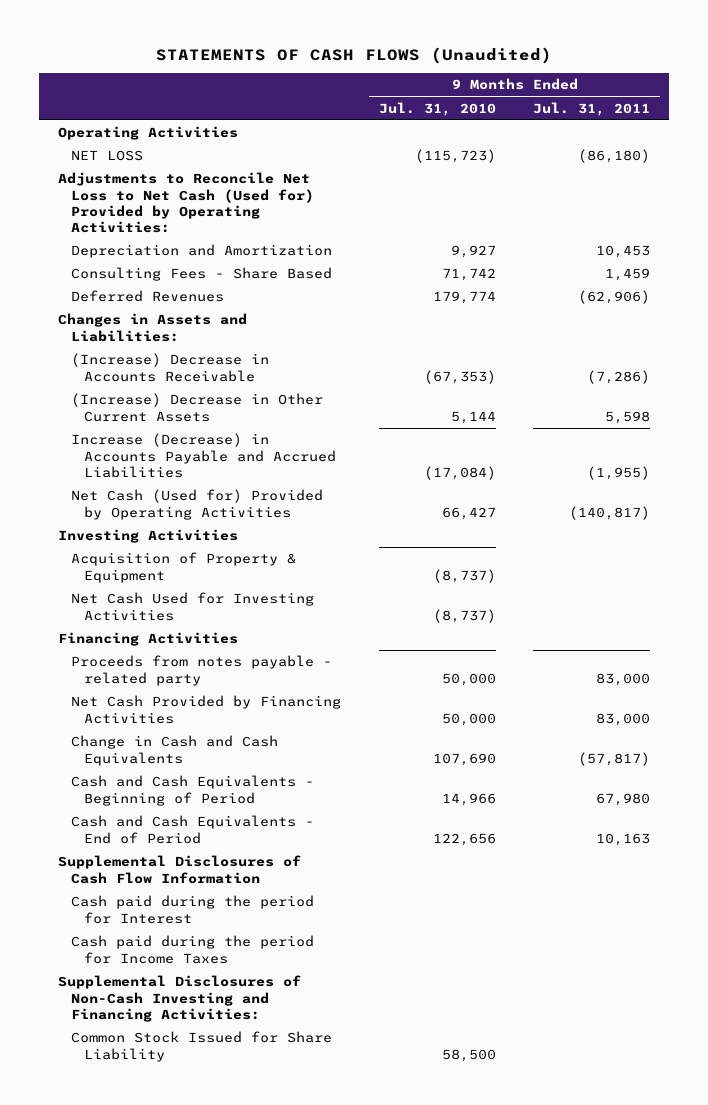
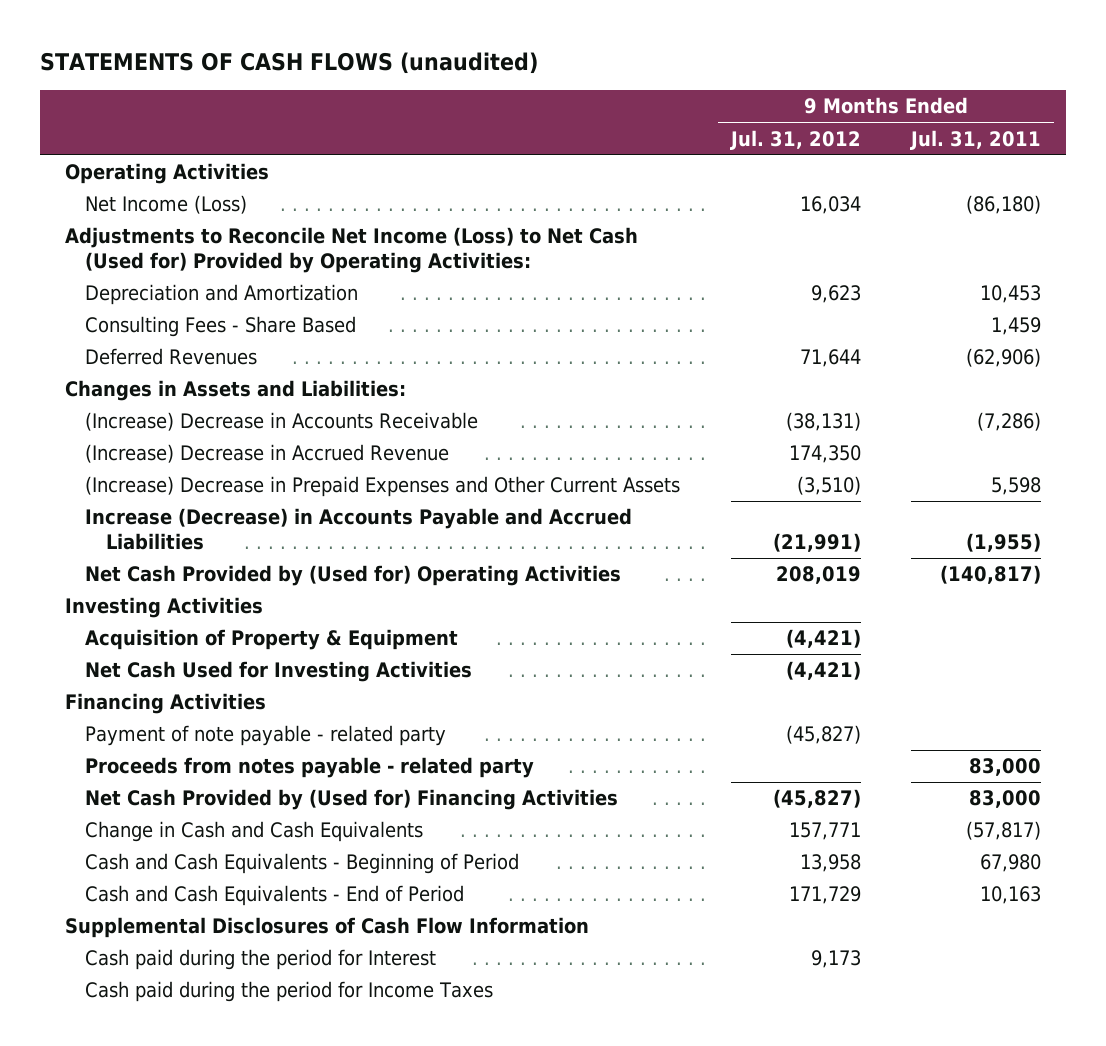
- STATEMENTS OF CASH FLOWS (Unaudited)
+ STATEMENTS OF CASH FLOWS (unaudited)
- | 9 Months Ended Jul. 31, 2010 | 9 Months Ended Jul. 31, 2011
+ | 9 Months Ended Jul. 31, 2012 | 9 Months Ended Jul. 31, 2011
- NET LOSS | (115,723) | (86,180)
- Adjustments to Reconcile Net Loss to Net Cash (Used for) Provided by Operating Activities:
+ Net Income (Loss) | 16,034 | (86,180)
+ Adjustments to Reconcile Net Income (Loss) to Net Cash (Used for) Provided by Operating Activities:
- (Increase) Decrease in Other Current Assets | 5,144 | 5,598
+ (Increase) Decrease in Accrued Revenue | 174,350 |
+ (Increase) Decrease in Prepaid Expenses and Other Current Assets | (3,510) | 5,598
- Net Cash (Used for) Provided by Operating Activities | 66,427 | (140,817)
+ Net Cash Provided by (Used for) Operating Activities | 208,019 | (140,817)
+ Payment of note payable - related party | (45,827) |
- Net Cash Provided by Financing Activities | 50,000 | 83,000
+ Net Cash Provided by (Used for) Financing Activities | (45,827) | 83,000
- Supplemental Disclosures of Non-Cash Investing and Financing Activities:
- Common Stock Issued for Share Liability | 58,500 |

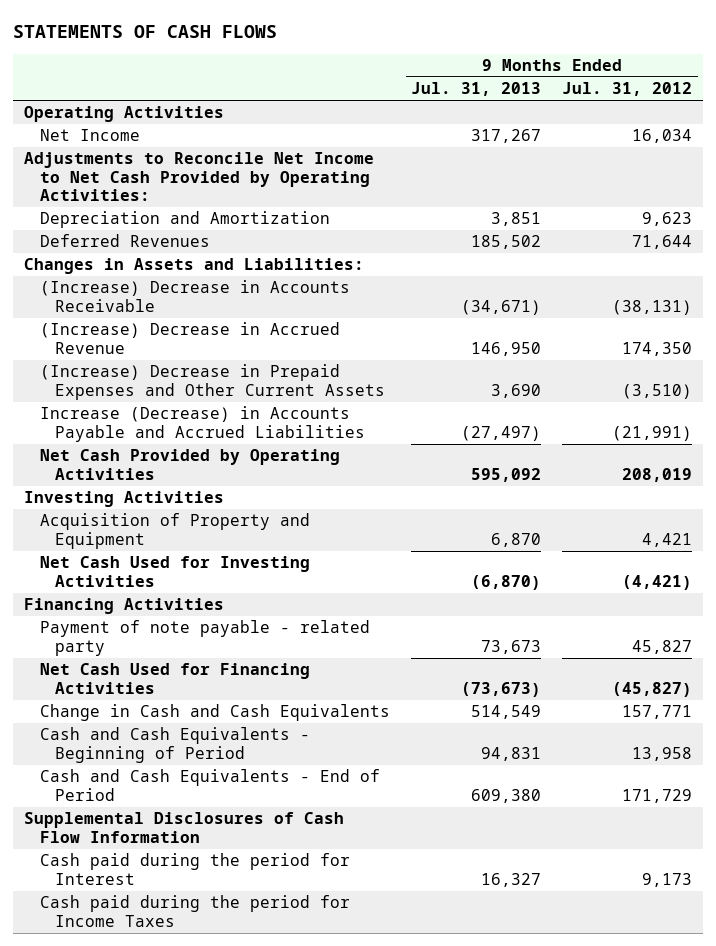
- STATEMENTS OF CASH FLOWS (unaudited)
+ STATEMENTS OF CASH FLOWS
- | 9 Months Ended Jul. 31, 2012 | 9 Months Ended Jul. 31, 2011
+ | 9 Months Ended Jul. 31, 2013 | 9 Months Ended Jul. 31, 2012
- Net Income (Loss) | 16,034 | (86,180)
- Adjustments to Reconcile Net Income (Loss) to Net Cash (Used for) Provided by Operating Activities:
+ Net Income | 317,267 | 16,034
+ Adjustments to Reconcile Net Income to Net Cash Provided by Operating Activities:
- Consulting Fees - Share Based | | 1,459
- Net Cash Provided by (Used for) Operating Activities | 208,019 | (140,817)
+ Net Cash Provided by Operating Activities | 595,092 | 208,019
- Acquisition of Property & Equipment | (4,421) |
+ Acquisition of Property and Equipment | 6,870 | 4,421
- Payment of note payable - related party | (45,827) |
- Proceeds from notes payable - related party | | 83,000
- Net Cash Provided by (Used for) Financing Activities | (45,827) | 83,000
+ Payment of note payable - related party | 73,673 | 45,827
+ Net Cash Used for Financing Activities | (73,673) | (45,827)

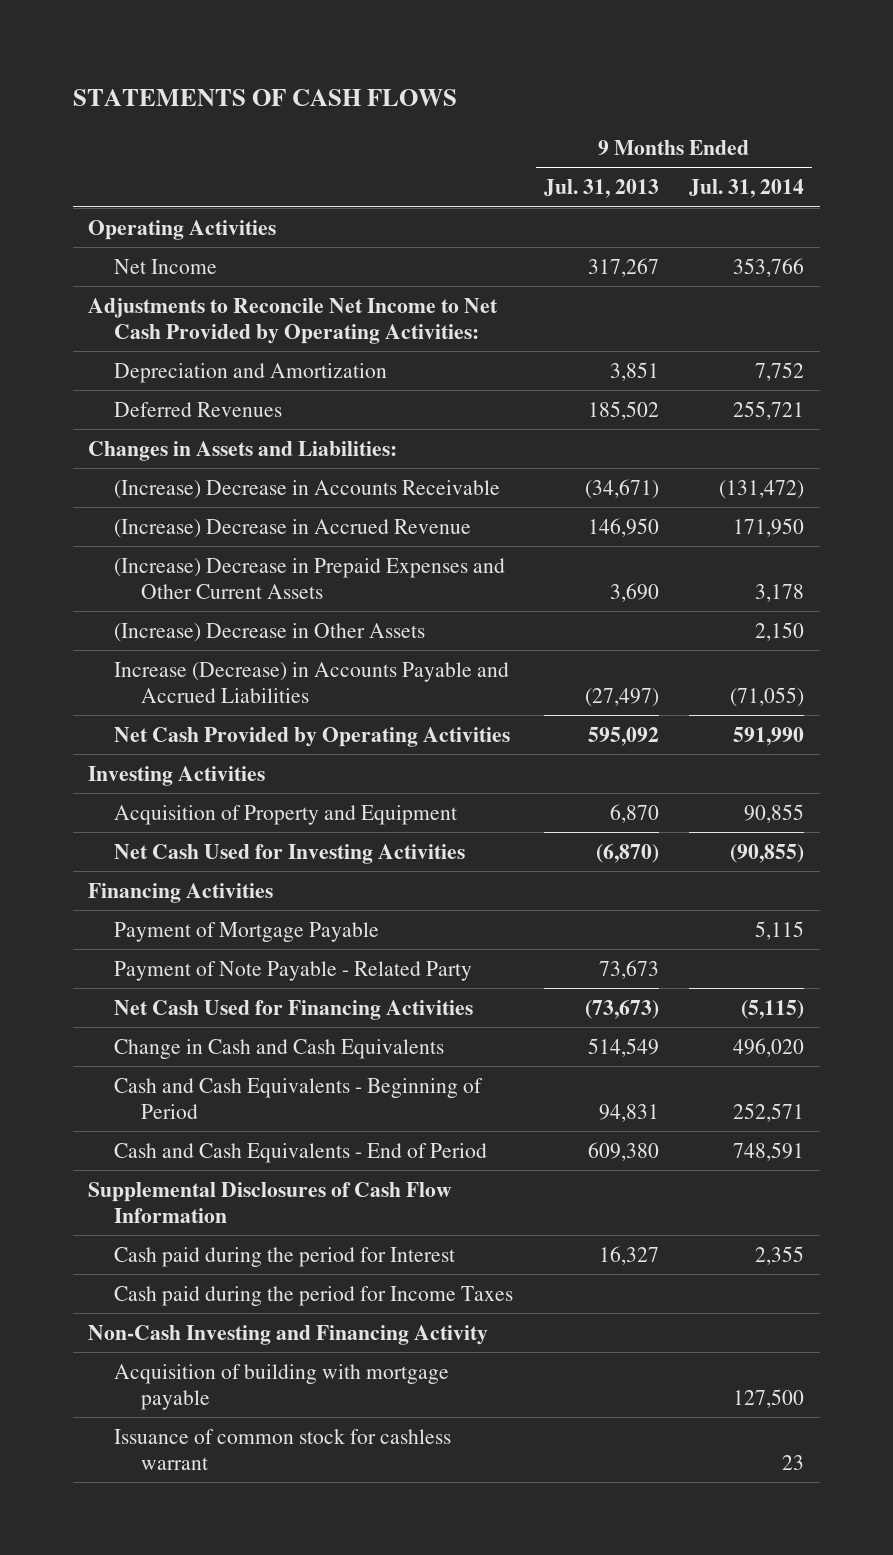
- | 9 Months Ended Jul. 31, 2013 | 9 Months Ended Jul. 31, 2012
+ | 9 Months Ended Jul. 31, 2013 | 9 Months Ended Jul. 31, 2014
+ (Increase) Decrease in Other Assets | | 2,150
- Payment of note payable - related party | 73,673 | 45,827
+ Payment of Mortgage Payable | | 5,115
+ Payment of Note Payable - Related Party | 73,673 |
+ Non-Cash Investing and Financing Activity
+ Acquisition of building with mortgage payable | | 127,500
+ Issuance of common stock for cashless warrant | | 23

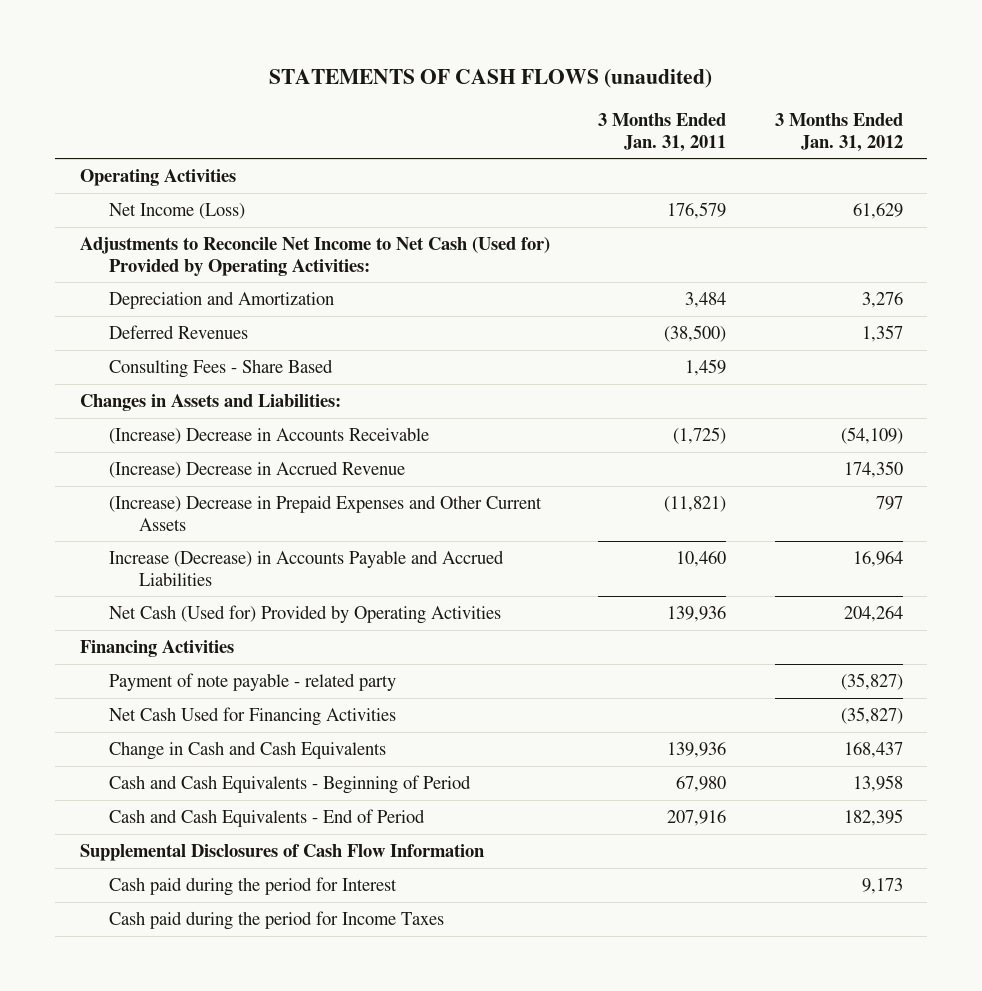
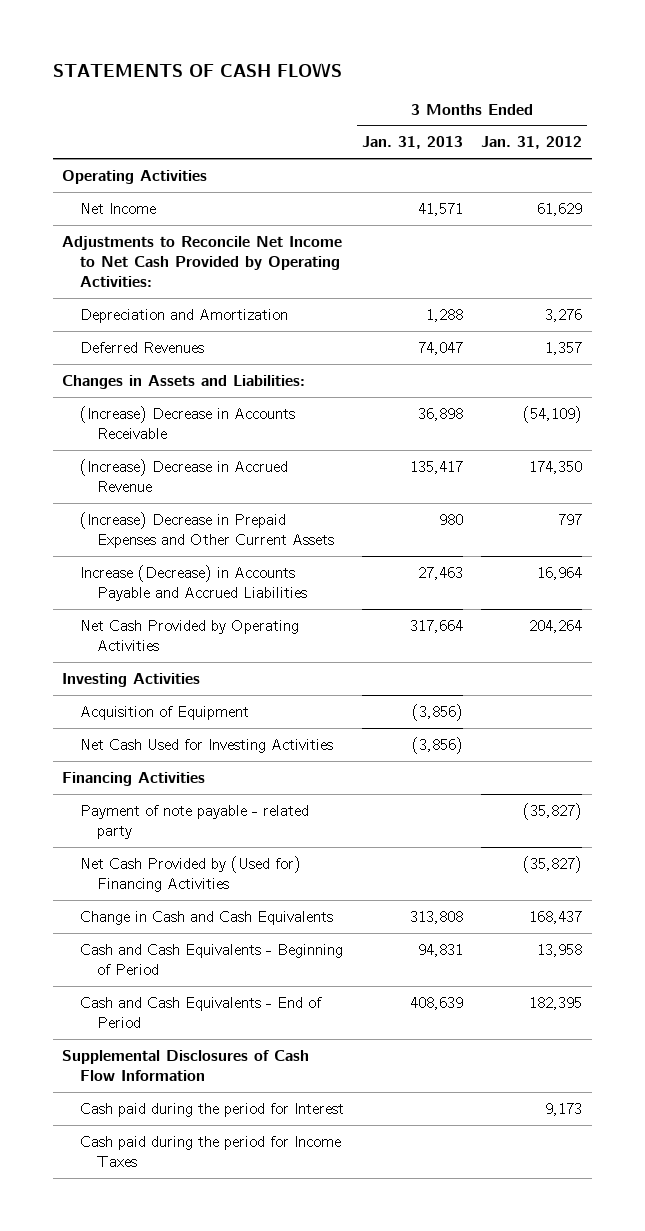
- STATEMENTS OF CASH FLOWS (unaudited)
+ STATEMENTS OF CASH FLOWS
- | 3 Months Ended Jan. 31, 2011 | 3 Months Ended Jan. 31, 2012
+ | 3 Months Ended Jan. 31, 2013 | 3 Months Ended Jan. 31, 2012
- Net Income (Loss) | 176,579 | 61,629
- Adjustments to Reconcile Net Income to Net Cash (Used for) Provided by Operating Activities:
+ Net Income | 41,571 | 61,629
+ Adjustments to Reconcile Net Income to Net Cash Provided by Operating Activities:
- Consulting Fees - Share Based | 1,459 |
- Net Cash (Used for) Provided by Operating Activities | 139,936 | 204,264
+ Net Cash Provided by Operating Activities | 317,664 | 204,264
+ Investing Activities
+ Acquisition of Equipment | (3,856) |
+ Net Cash Used for Investing Activities | (3,856) |
- Net Cash Used for Financing Activities | | (35,827)
+ Net Cash Provided by (Used for) Financing Activities | | (35,827)

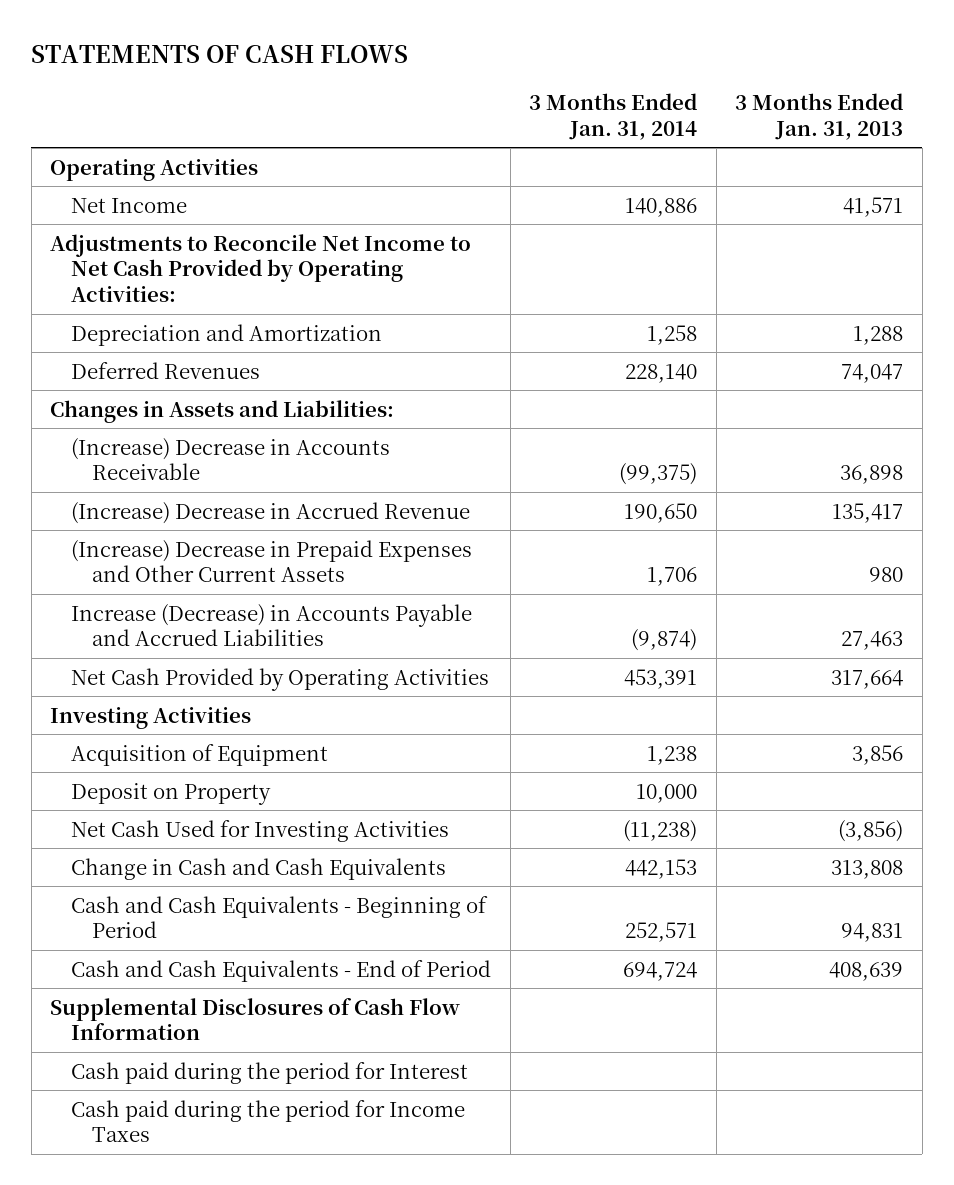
- | 3 Months Ended Jan. 31, 2013 | 3 Months Ended Jan. 31, 2012
+ | 3 Months Ended Jan. 31, 2014 | 3 Months Ended Jan. 31, 2013
- Acquisition of Equipment | (3,856) |
+ Acquisition of Equipment | 1,238 | 3,856
+ Deposit on Property | 10,000 |
- Financing Activities
- Payment of note payable - related party | | (35,827)
- Net Cash Provided by (Used for) Financing Activities | | (35,827)

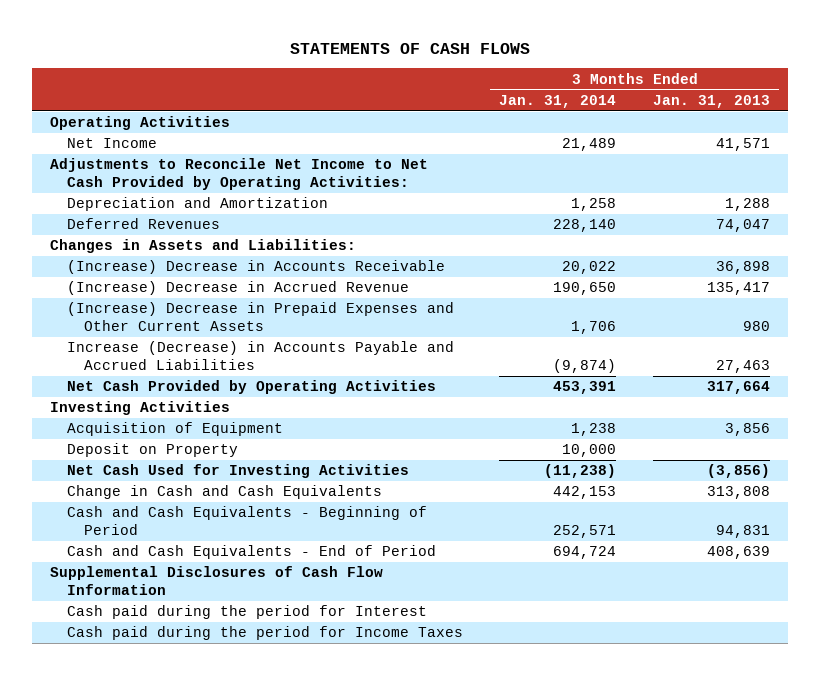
- Net Income | 140,886 | 41,571
+ Net Income | 21,489 | 41,571
- (Increase) Decrease in Accounts Receivable | (99,375) | 36,898
+ (Increase) Decrease in Accounts Receivable | 20,022 | 36,898

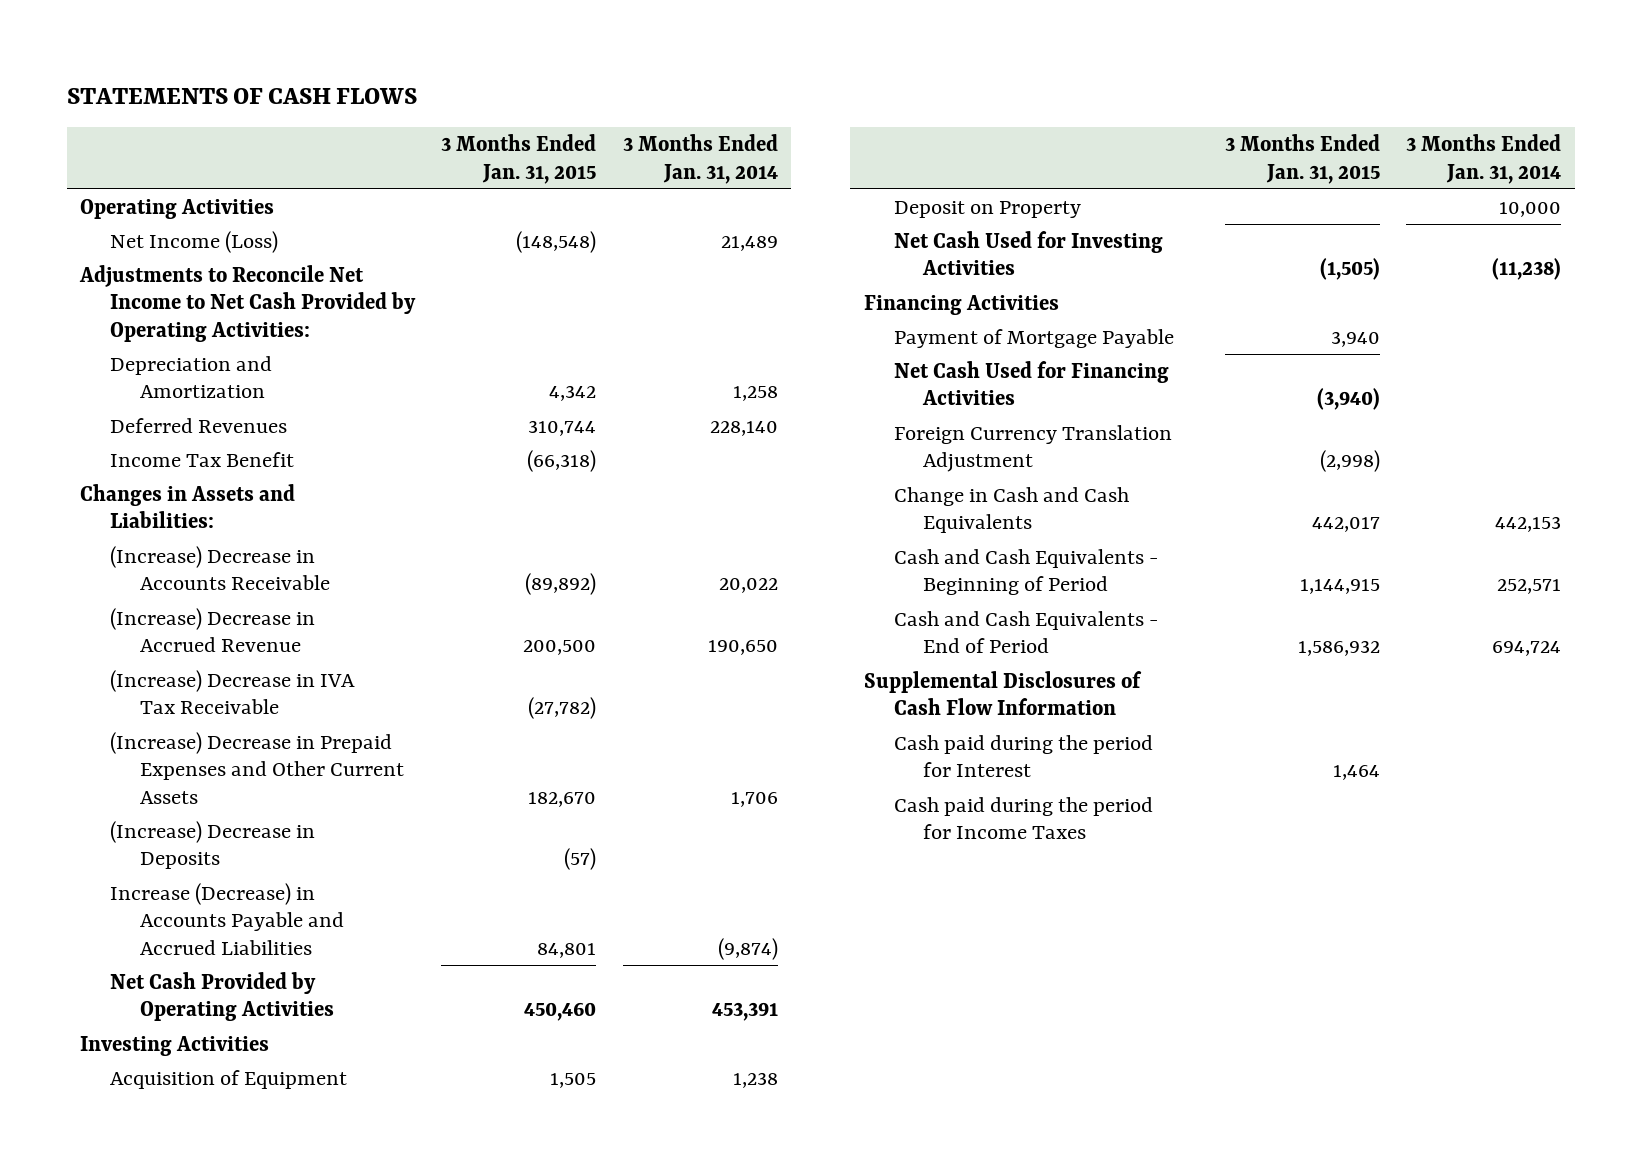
- | 3 Months Ended Jan. 31, 2014 | 3 Months Ended Jan. 31, 2013
+ | 3 Months Ended Jan. 31, 2015 | 3 Months Ended Jan. 31, 2014
- Net Income | 21,489 | 41,571
+ Net Income (Loss) | (148,548) | 21,489
+ Income Tax Benefit | (66,318) |
+ (Increase) Decrease in IVA Tax Receivable | (27,782) |
+ (Increase) Decrease in Deposits | (57) |
+ Financing Activities
+ Payment of Mortgage Payable | 3,940 |
+ Net Cash Used for Financing Activities | (3,940) |
+ Foreign Currency Translation Adjustment | (2,998) |

